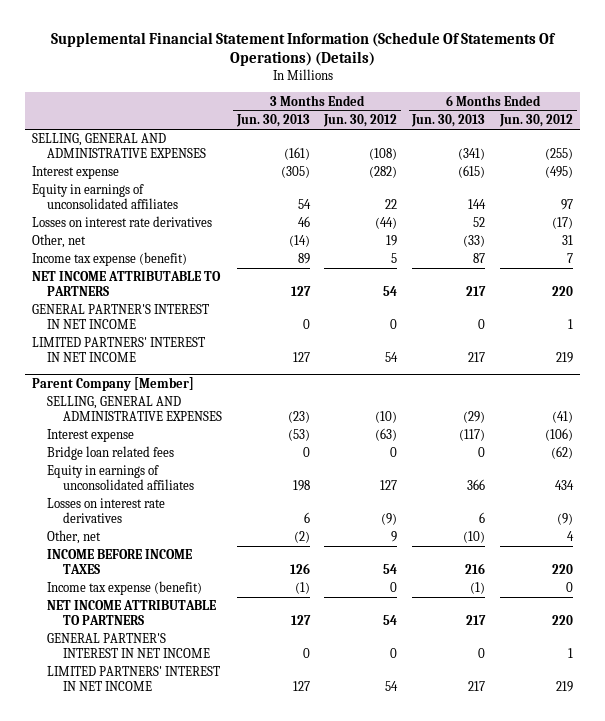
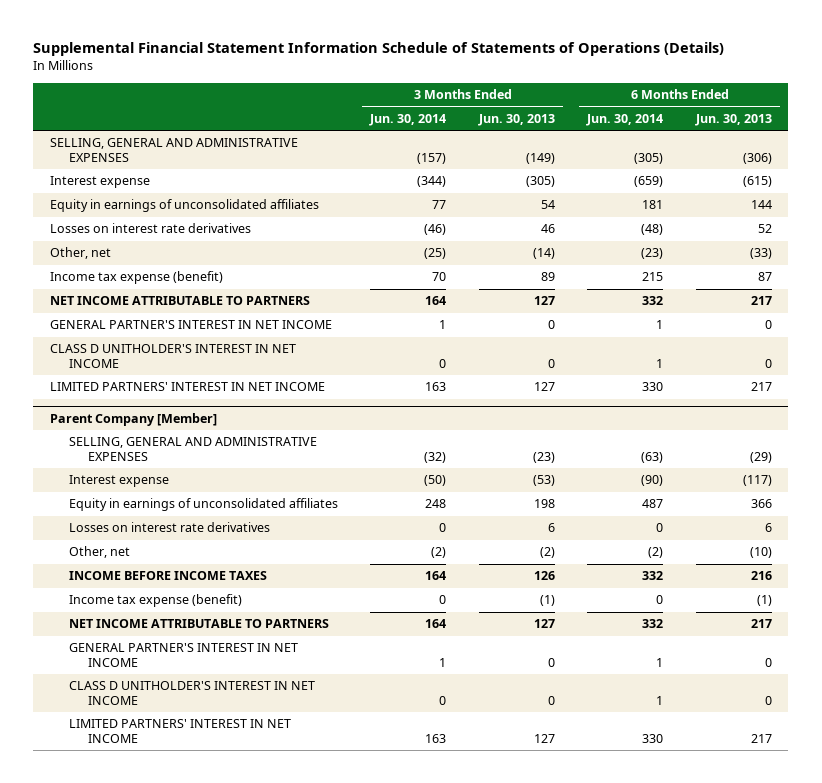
- Supplemental Financial Statement Information (Schedule Of Statements Of Operations) (Details)
+ Supplemental Financial Statement Information Schedule of Statements of Operations (Details)
- | 3 Months Ended Jun. 30, 2013 | 3 Months Ended Jun. 30, 2012 | 6 Months Ended Jun. 30, 2013 | 6 Months Ended Jun. 30, 2012
+ | 3 Months Ended Jun. 30, 2014 | 3 Months Ended Jun. 30, 2013 | 6 Months Ended Jun. 30, 2014 | 6 Months Ended Jun. 30, 2013
- SELLING, GENERAL AND ADMINISTRATIVE EXPENSES | (161) | (108) | (341) | (255)
+ SELLING, GENERAL AND ADMINISTRATIVE EXPENSES | (157) | (149) | (305) | (306)
+ CLASS D UNITHOLDER'S INTEREST IN NET INCOME | 0 | 0 | 1 | 0
@ Parent Company [Member]
- Bridge loan related fees | 0 | 0 | 0 | (62)
+ CLASS D UNITHOLDER'S INTEREST IN NET INCOME | 0 | 0 | 1 | 0

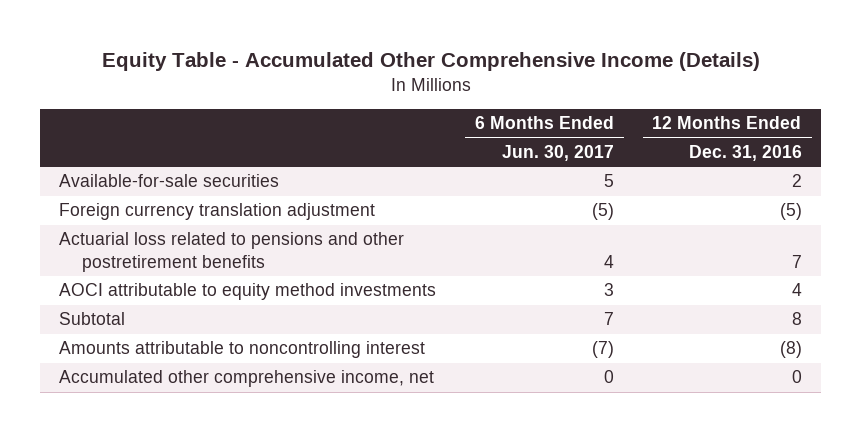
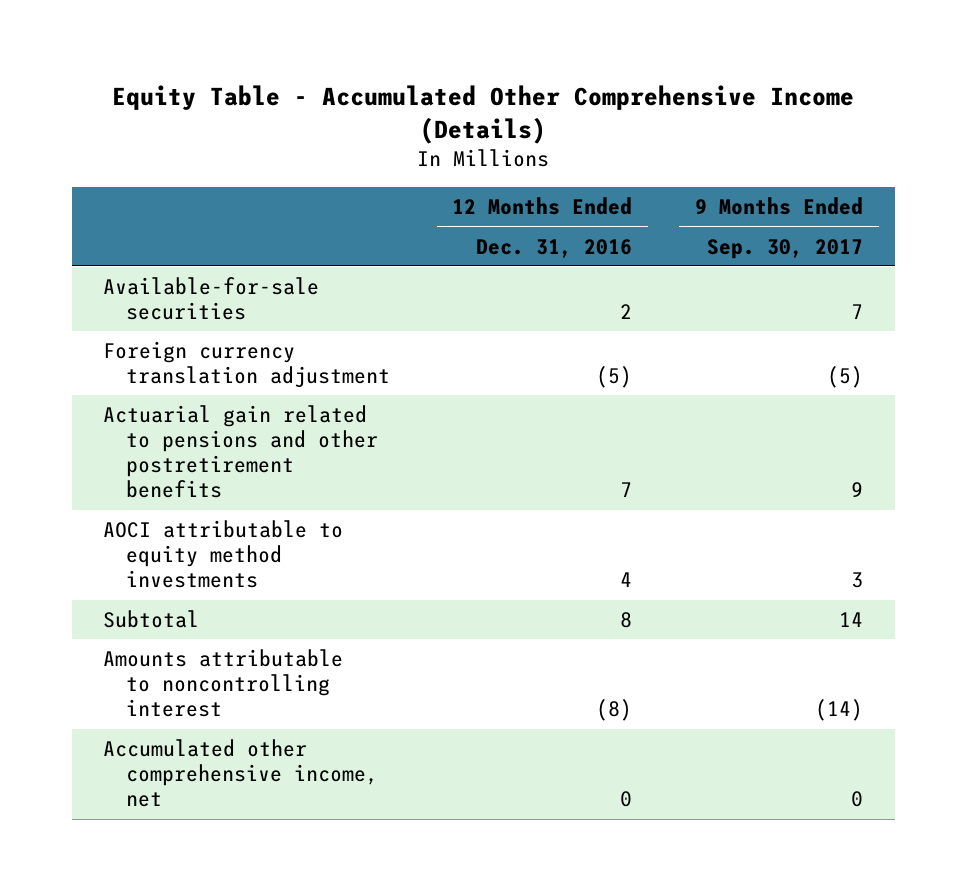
- | 6 Months Ended Jun. 30, 2017 | 12 Months Ended Dec. 31, 2016
+ | 12 Months Ended Dec. 31, 2016 | 9 Months Ended Sep. 30, 2017
- Actuarial loss related to pensions and other postretirement benefits | 4 | 7
+ Actuarial gain related to pensions and other postretirement benefits | 7 | 9

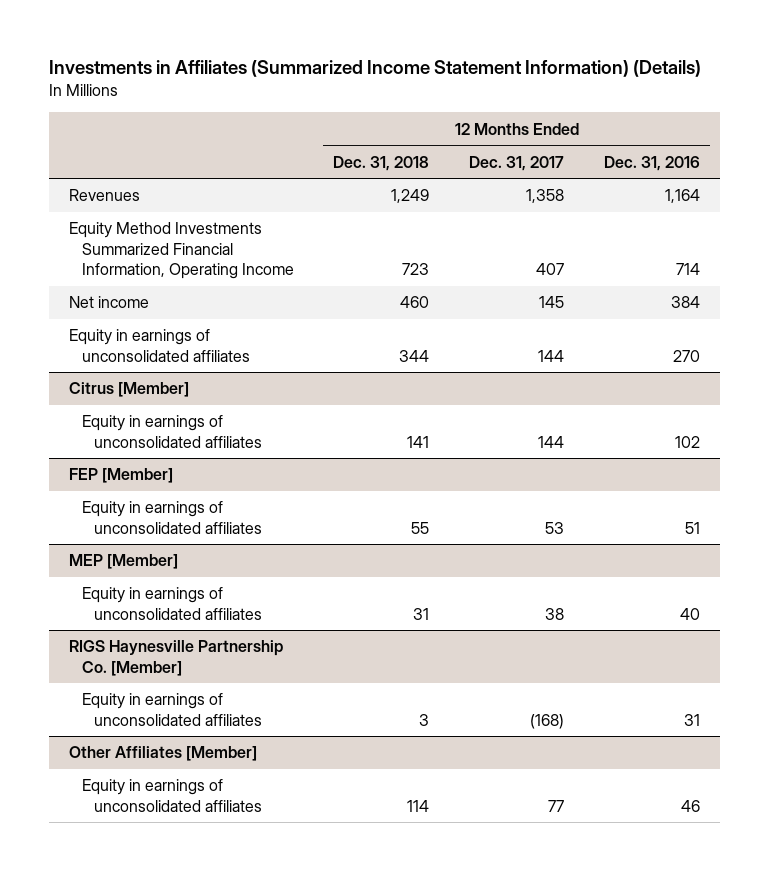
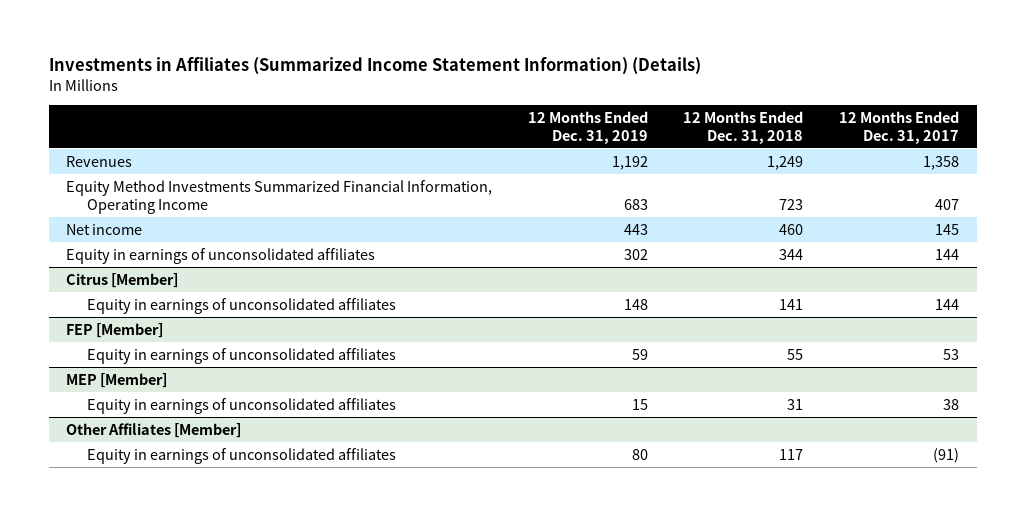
- | 12 Months Ended Dec. 31, 2018 | 12 Months Ended Dec. 31, 2017 | 12 Months Ended Dec. 31, 2016
+ | 12 Months Ended Dec. 31, 2019 | 12 Months Ended Dec. 31, 2018 | 12 Months Ended Dec. 31, 2017
- RIGS Haynesville Partnership Co. [Member]
- Equity in earnings of unconsolidated affiliates | 3 | (168) | 31
@ Other Affiliates [Member]
- Equity in earnings of unconsolidated affiliates | 114 | 77 | 46
+ Equity in earnings of unconsolidated affiliates | 80 | 117 | (91)

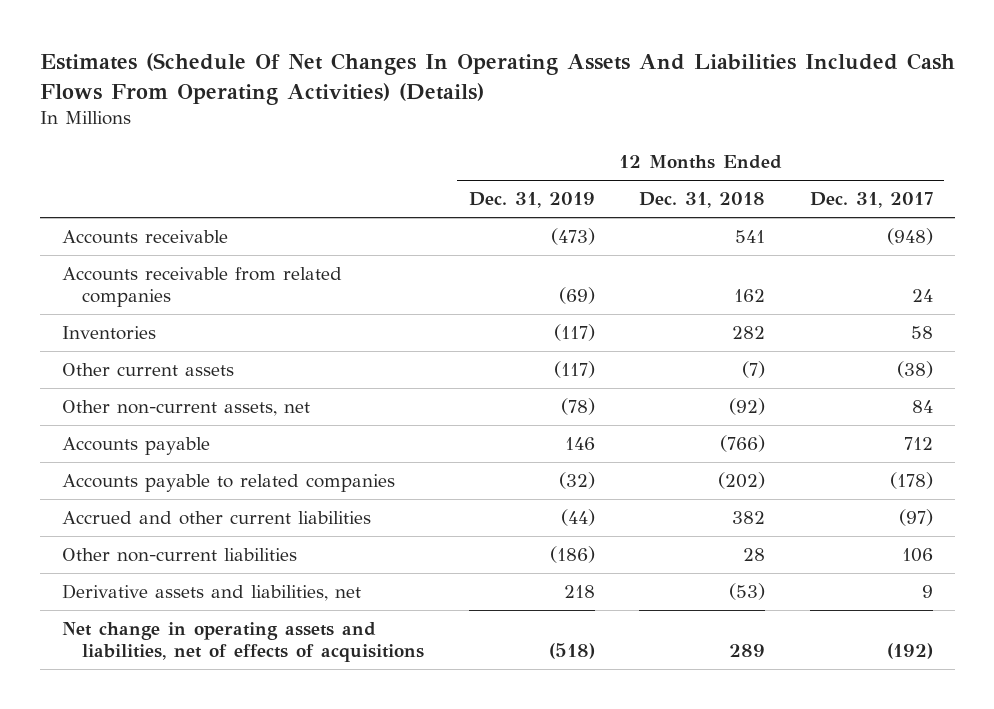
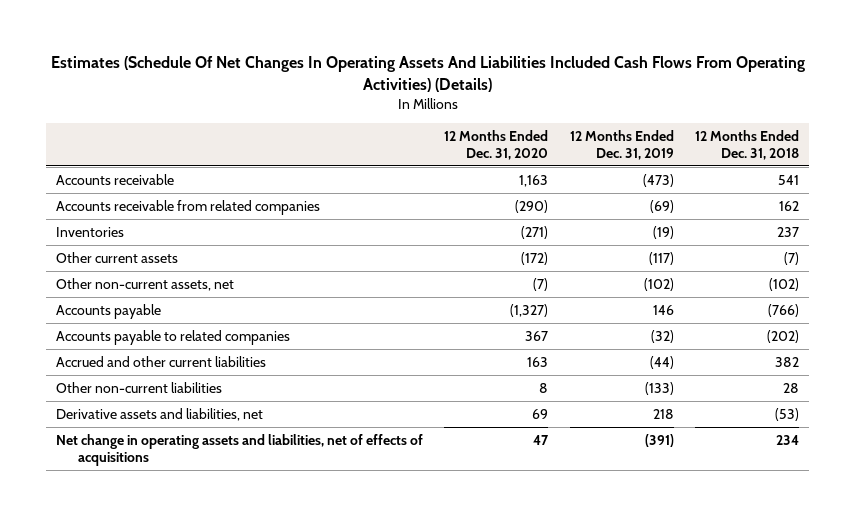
- | 12 Months Ended Dec. 31, 2019 | 12 Months Ended Dec. 31, 2018 | 12 Months Ended Dec. 31, 2017
+ | 12 Months Ended Dec. 31, 2020 | 12 Months Ended Dec. 31, 2019 | 12 Months Ended Dec. 31, 2018
- Inventories | (117) | 282 | 58
+ Inventories | (271) | (19) | 237
- Other non-current assets, net | (78) | (92) | 84
+ Other non-current assets, net | (7) | (102) | (102)
- Other non-current liabilities | (186) | 28 | 106
+ Other non-current liabilities | 8 | (133) | 28
- Net change in operating assets and liabilities, net of effects of acquisitions | (518) | 289 | (192)
+ Net change in operating assets and liabilities, net of effects of acquisitions | 47 | (391) | 234

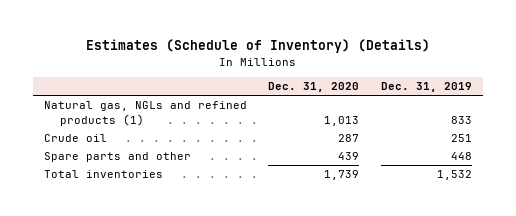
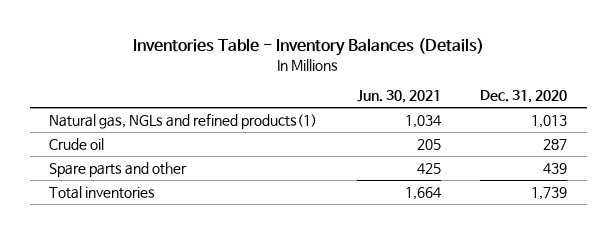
- Estimates (Schedule of Inventory) (Details)
+ Inventories Table - Inventory Balances (Details)
- | Dec. 31, 2020 | Dec. 31, 2019
+ | Jun. 30, 2021 | Dec. 31, 2020
- Natural gas, NGLs and refined products (1) | 1,013 | 833
+ Natural gas, NGLs and refined products(1) | 1,034 | 1,013

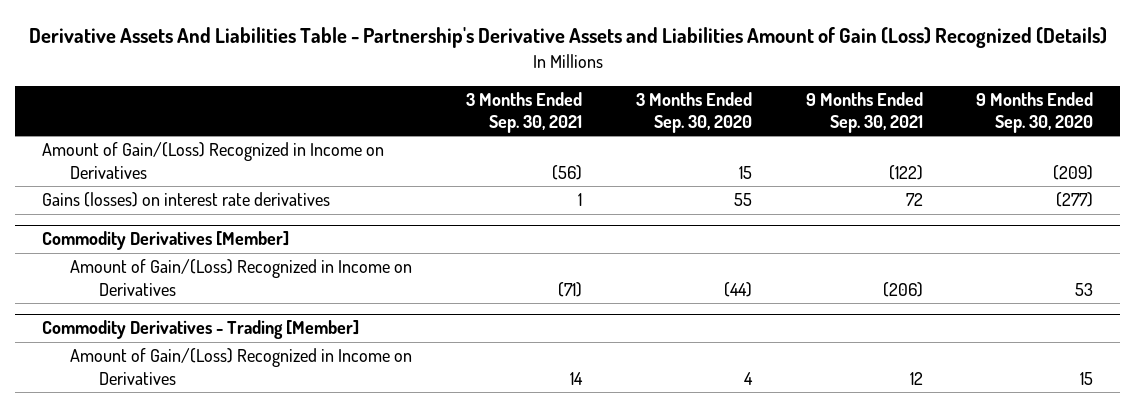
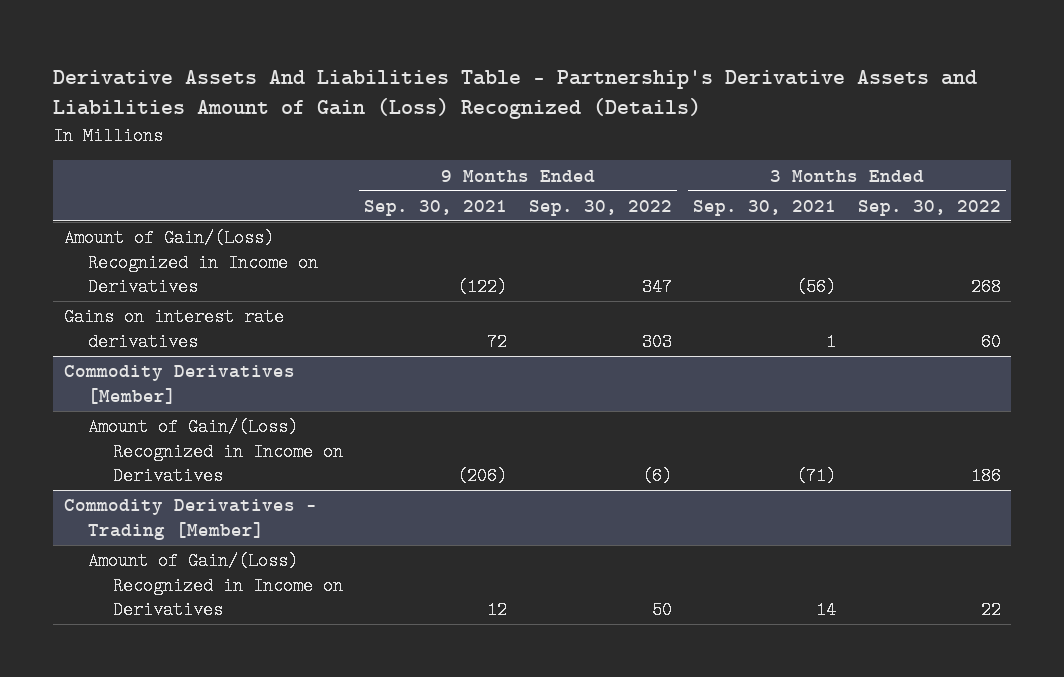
- | 3 Months Ended Sep. 30, 2021 | 3 Months Ended Sep. 30, 2020 | 9 Months Ended Sep. 30, 2021 | 9 Months Ended Sep. 30, 2020
+ | 9 Months Ended Sep. 30, 2021 | 9 Months Ended Sep. 30, 2022 | 3 Months Ended Sep. 30, 2021 | 3 Months Ended Sep. 30, 2022
- Gains (losses) on interest rate derivatives | 1 | 55 | 72 | (277)
+ Gains on interest rate derivatives | 72 | 303 | 1 | 60

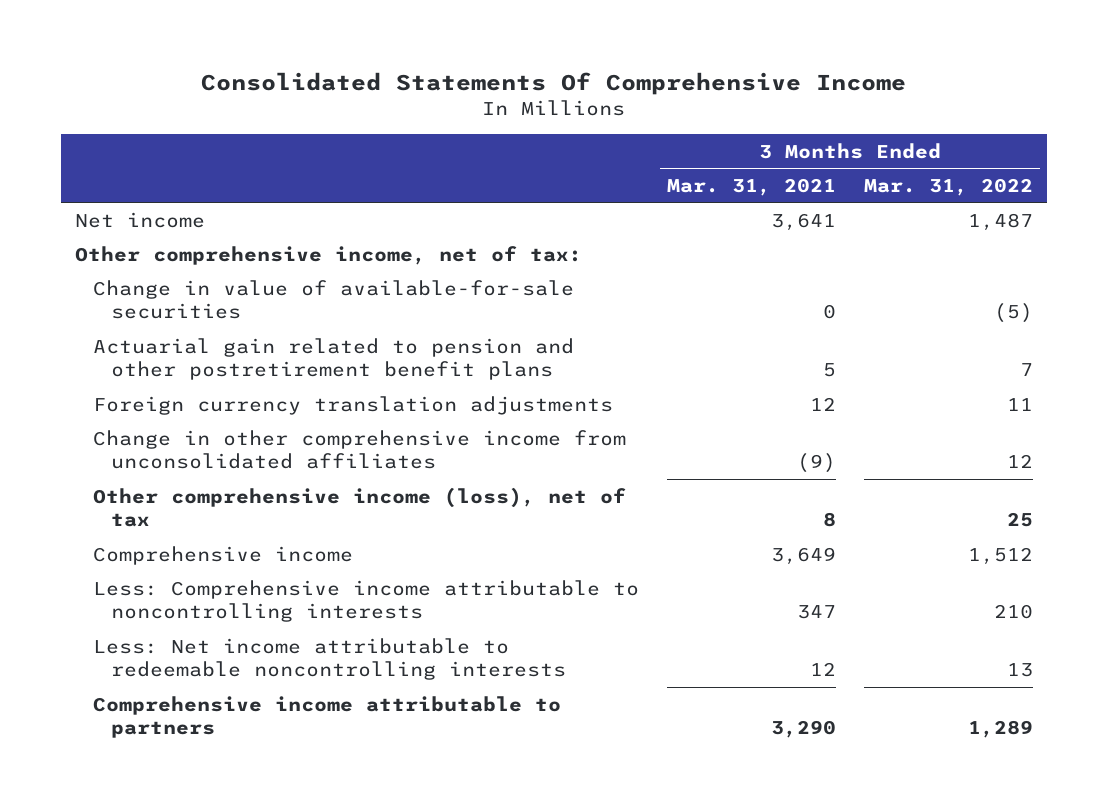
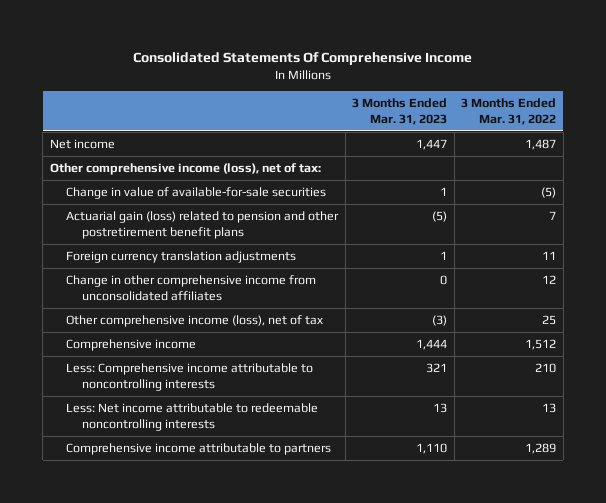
- | 3 Months Ended Mar. 31, 2021 | 3 Months Ended Mar. 31, 2022
+ | 3 Months Ended Mar. 31, 2023 | 3 Months Ended Mar. 31, 2022
- Other comprehensive income, net of tax:
+ Other comprehensive income (loss), net of tax:
- Actuarial gain related to pension and other postretirement benefit plans | 5 | 7
+ Actuarial gain (loss) related to pension and other postretirement benefit plans | (5) | 7

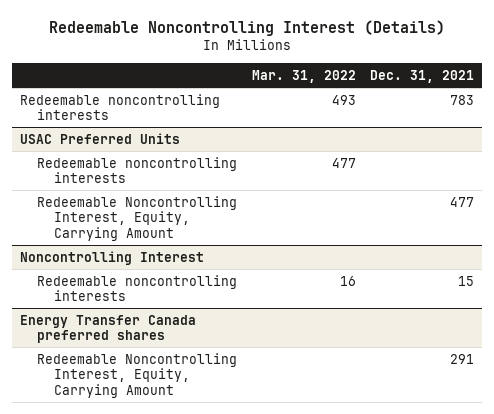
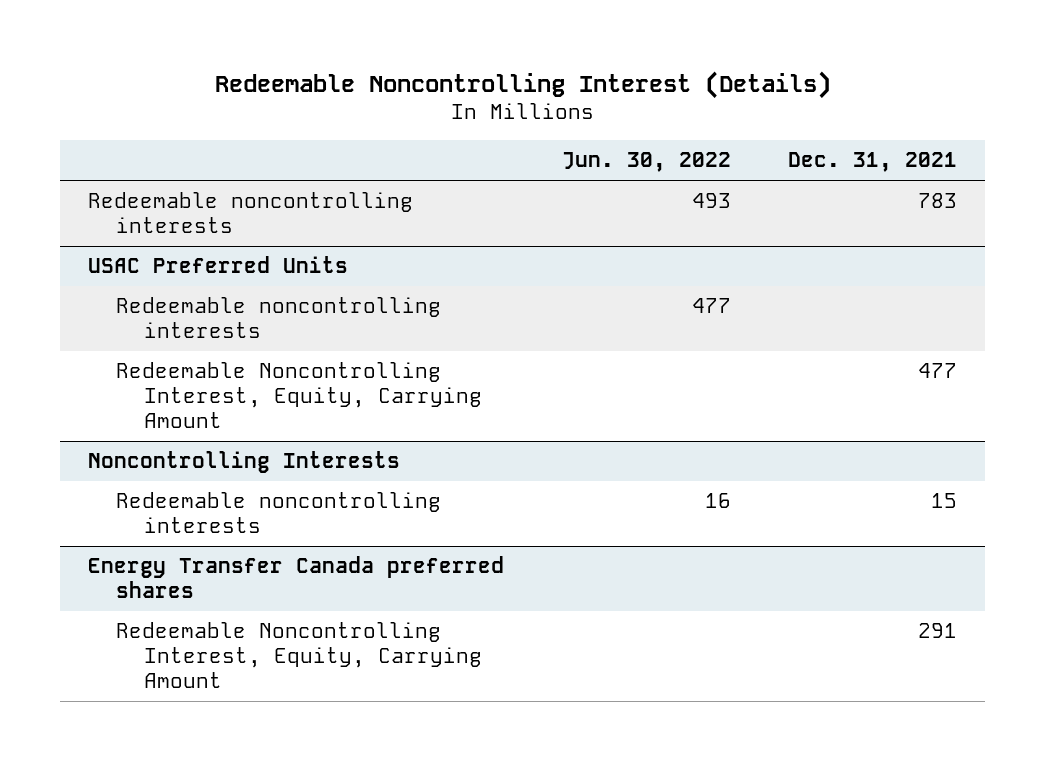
- | Mar. 31, 2022 | Dec. 31, 2021
+ | Jun. 30, 2022 | Dec. 31, 2021
- Noncontrolling Interest
+ Noncontrolling Interests

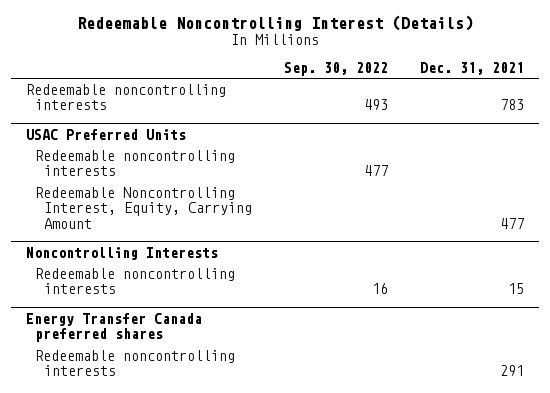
- | Jun. 30, 2022 | Dec. 31, 2021
+ | Sep. 30, 2022 | Dec. 31, 2021
@ Energy Transfer Canada preferred shares
- Redeemable Noncontrolling Interest, Equity, Carrying Amount | | 291
+ Redeemable noncontrolling interests | | 291

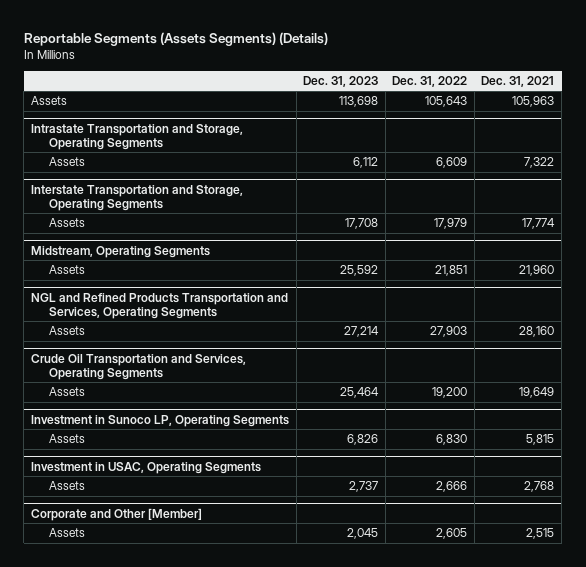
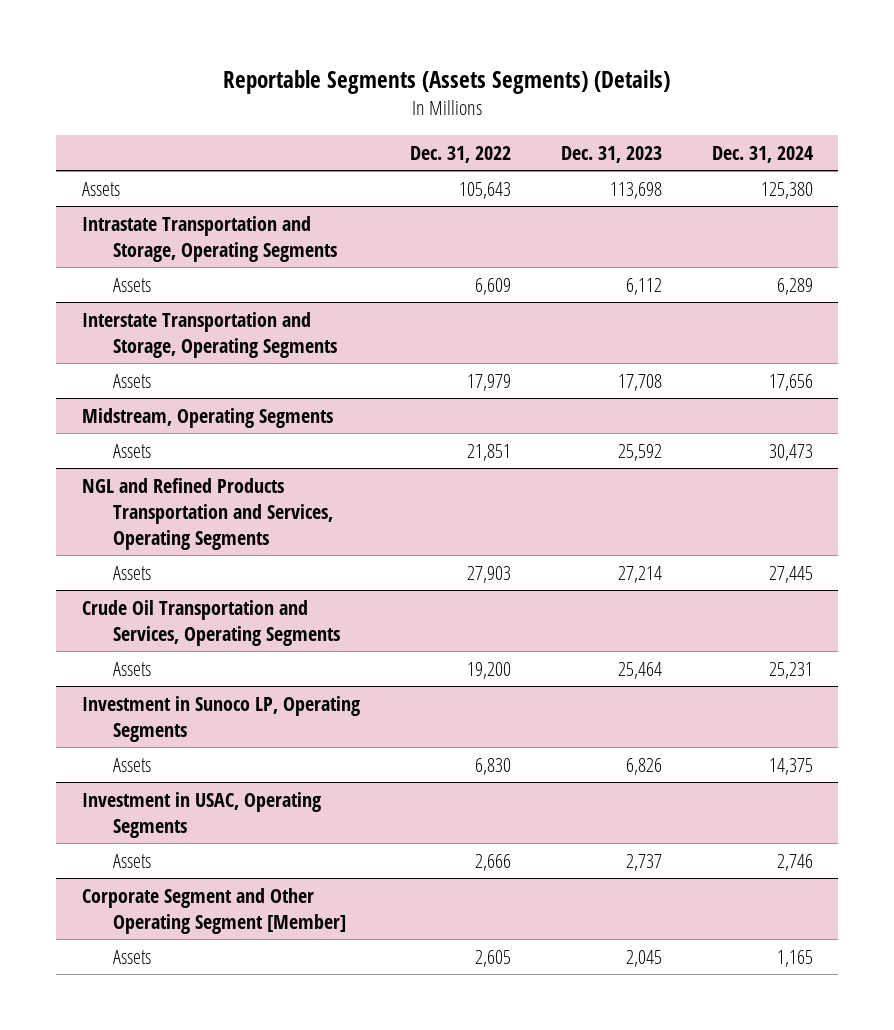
- | Dec. 31, 2023 | Dec. 31, 2022 | Dec. 31, 2021
+ | Dec. 31, 2022 | Dec. 31, 2023 | Dec. 31, 2024
- Corporate and Other [Member]
+ Corporate Segment and Other Operating Segment [Member]

